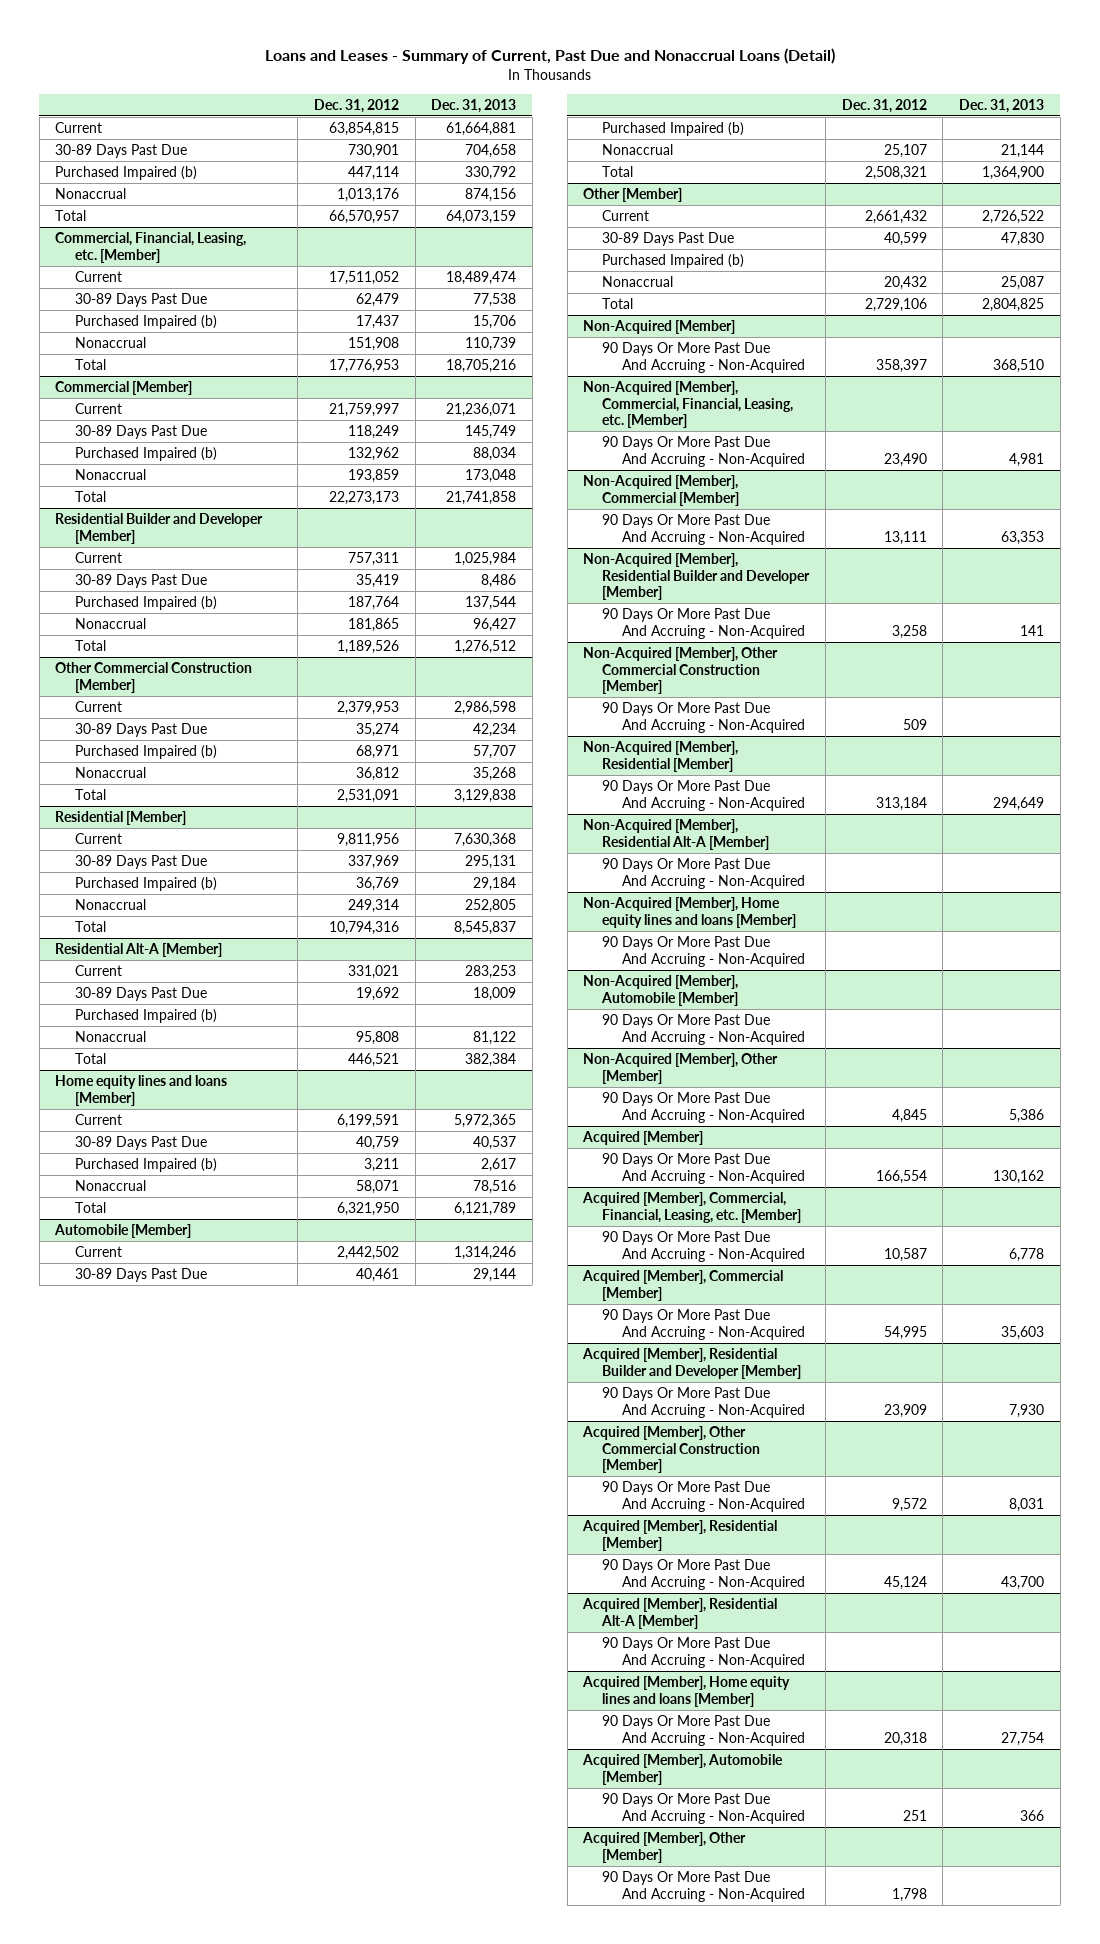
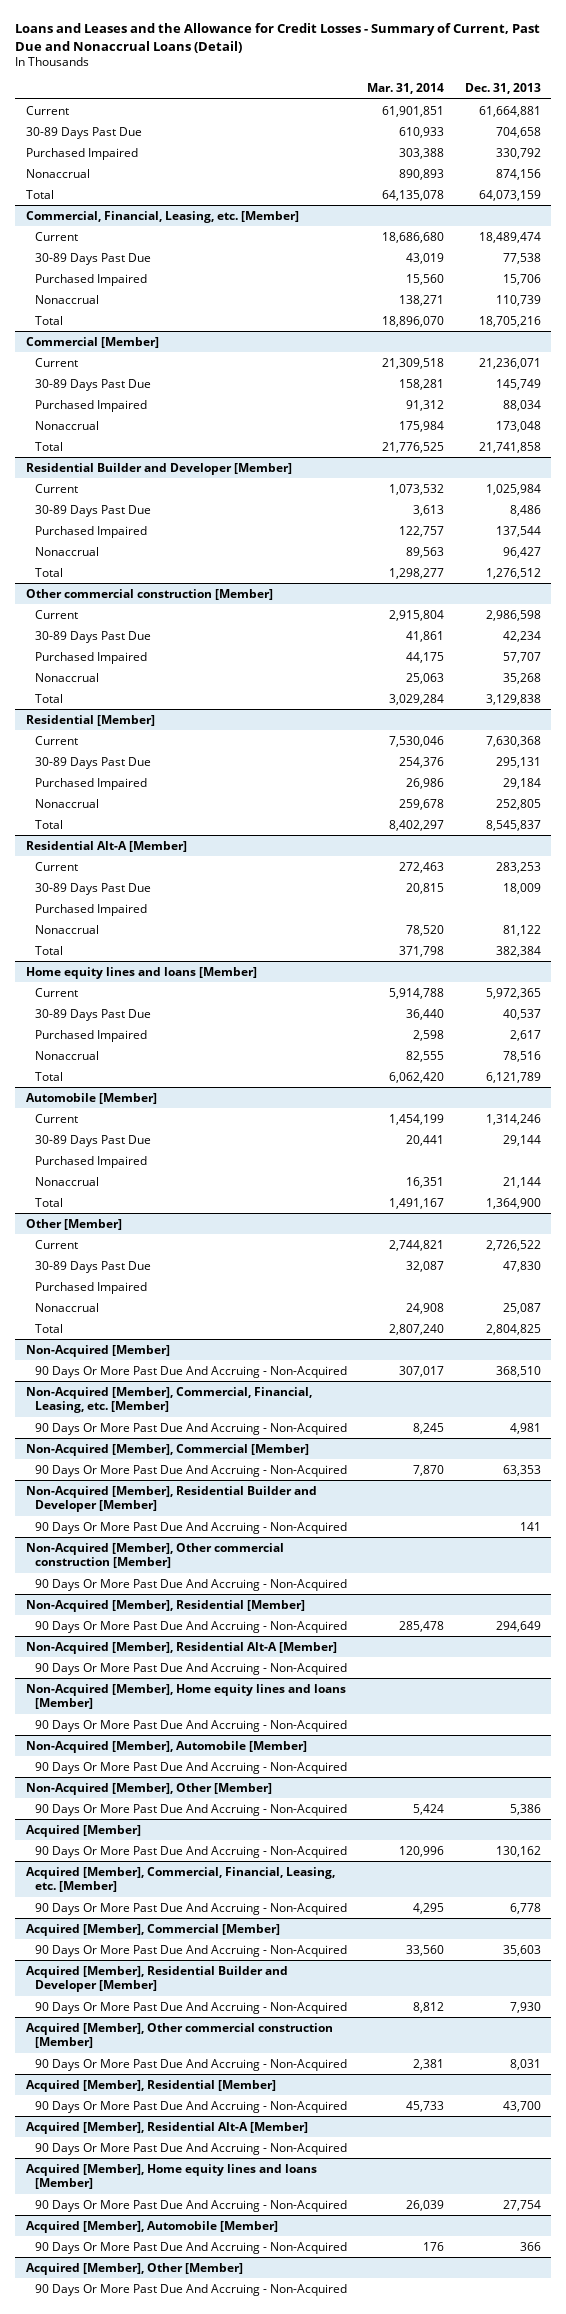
- Loans and Leases - Summary of Current, Past Due and Nonaccrual Loans (Detail)
+ Loans and Leases and the Allowance for Credit Losses - Summary of Current, Past Due and Nonaccrual Loans (Detail)
- | Dec. 31, 2012 | Dec. 31, 2013
+ | Mar. 31, 2014 | Dec. 31, 2013
- Purchased Impaired (b) | 447,114 | 330,792
+ Purchased Impaired | 303,388 | 330,792
@ Commercial, Financial, Leasing, etc. [Member]
- Purchased Impaired (b) | 17,437 | 15,706
+ Purchased Impaired | 15,560 | 15,706
@ Commercial [Member]
- Purchased Impaired (b) | 132,962 | 88,034
+ Purchased Impaired | 91,312 | 88,034
@ Residential Builder and Developer [Member]
- Purchased Impaired (b) | 187,764 | 137,544
+ Purchased Impaired | 122,757 | 137,544
- Other Commercial Construction [Member]
+ Other commercial construction [Member]
- Purchased Impaired (b) | 68,971 | 57,707
+ Purchased Impaired | 44,175 | 57,707
@ Residential [Member]
- Purchased Impaired (b) | 36,769 | 29,184
+ Purchased Impaired | 26,986 | 29,184
@ Residential Alt-A [Member]
- Purchased Impaired (b)
+ Purchased Impaired
@ Home equity lines and loans [Member]
- Purchased Impaired (b) | 3,211 | 2,617
+ Purchased Impaired | 2,598 | 2,617
@ Automobile [Member]
- Purchased Impaired (b)
+ Purchased Impaired
@ Other [Member]
- Purchased Impaired (b)
+ Purchased Impaired
- Non-Acquired [Member], Other Commercial Construction [Member]
+ Non-Acquired [Member], Other commercial construction [Member]
- Acquired [Member], Other Commercial Construction [Member]
+ Acquired [Member], Other commercial construction [Member]

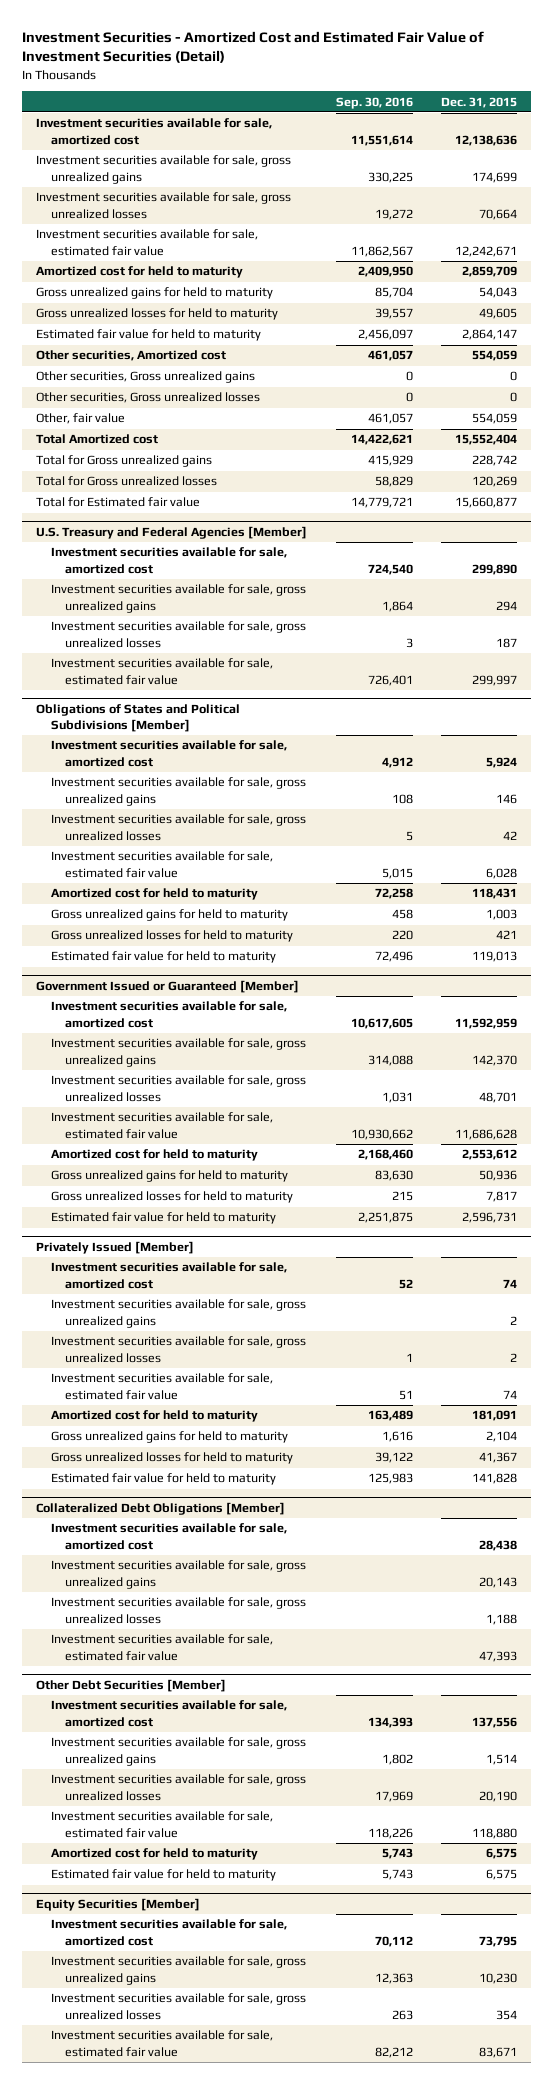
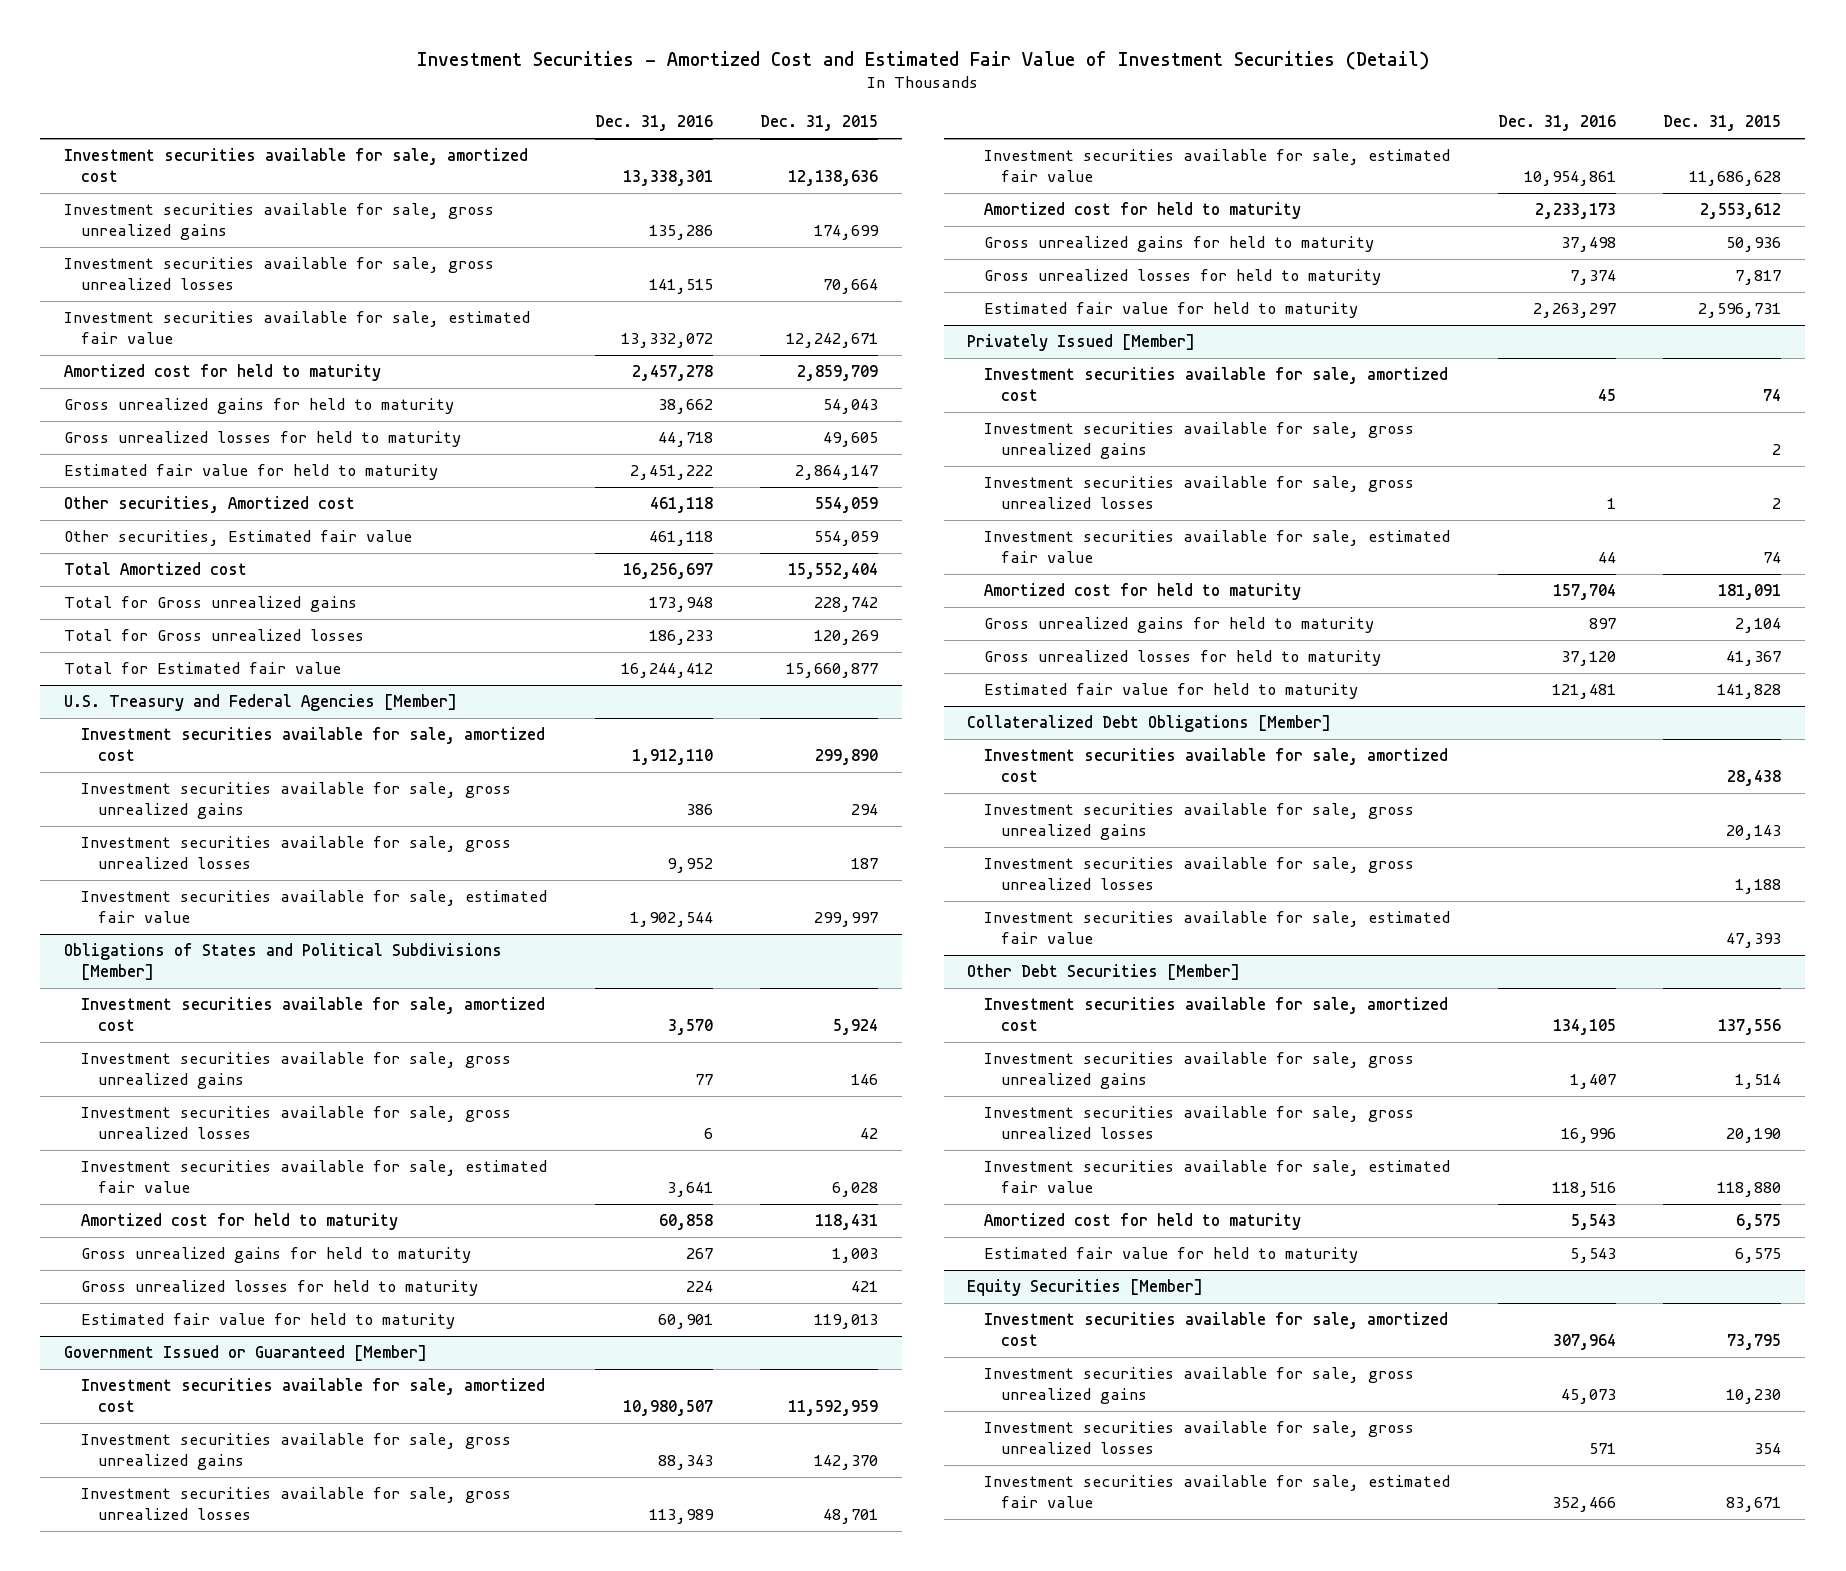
- | Sep. 30, 2016 | Dec. 31, 2015
+ | Dec. 31, 2016 | Dec. 31, 2015
- Other securities, Gross unrealized gains | 0 | 0
- Other securities, Gross unrealized losses | 0 | 0
- Other, fair value | 461,057 | 554,059
+ Other securities, Estimated fair value | 461,118 | 554,059

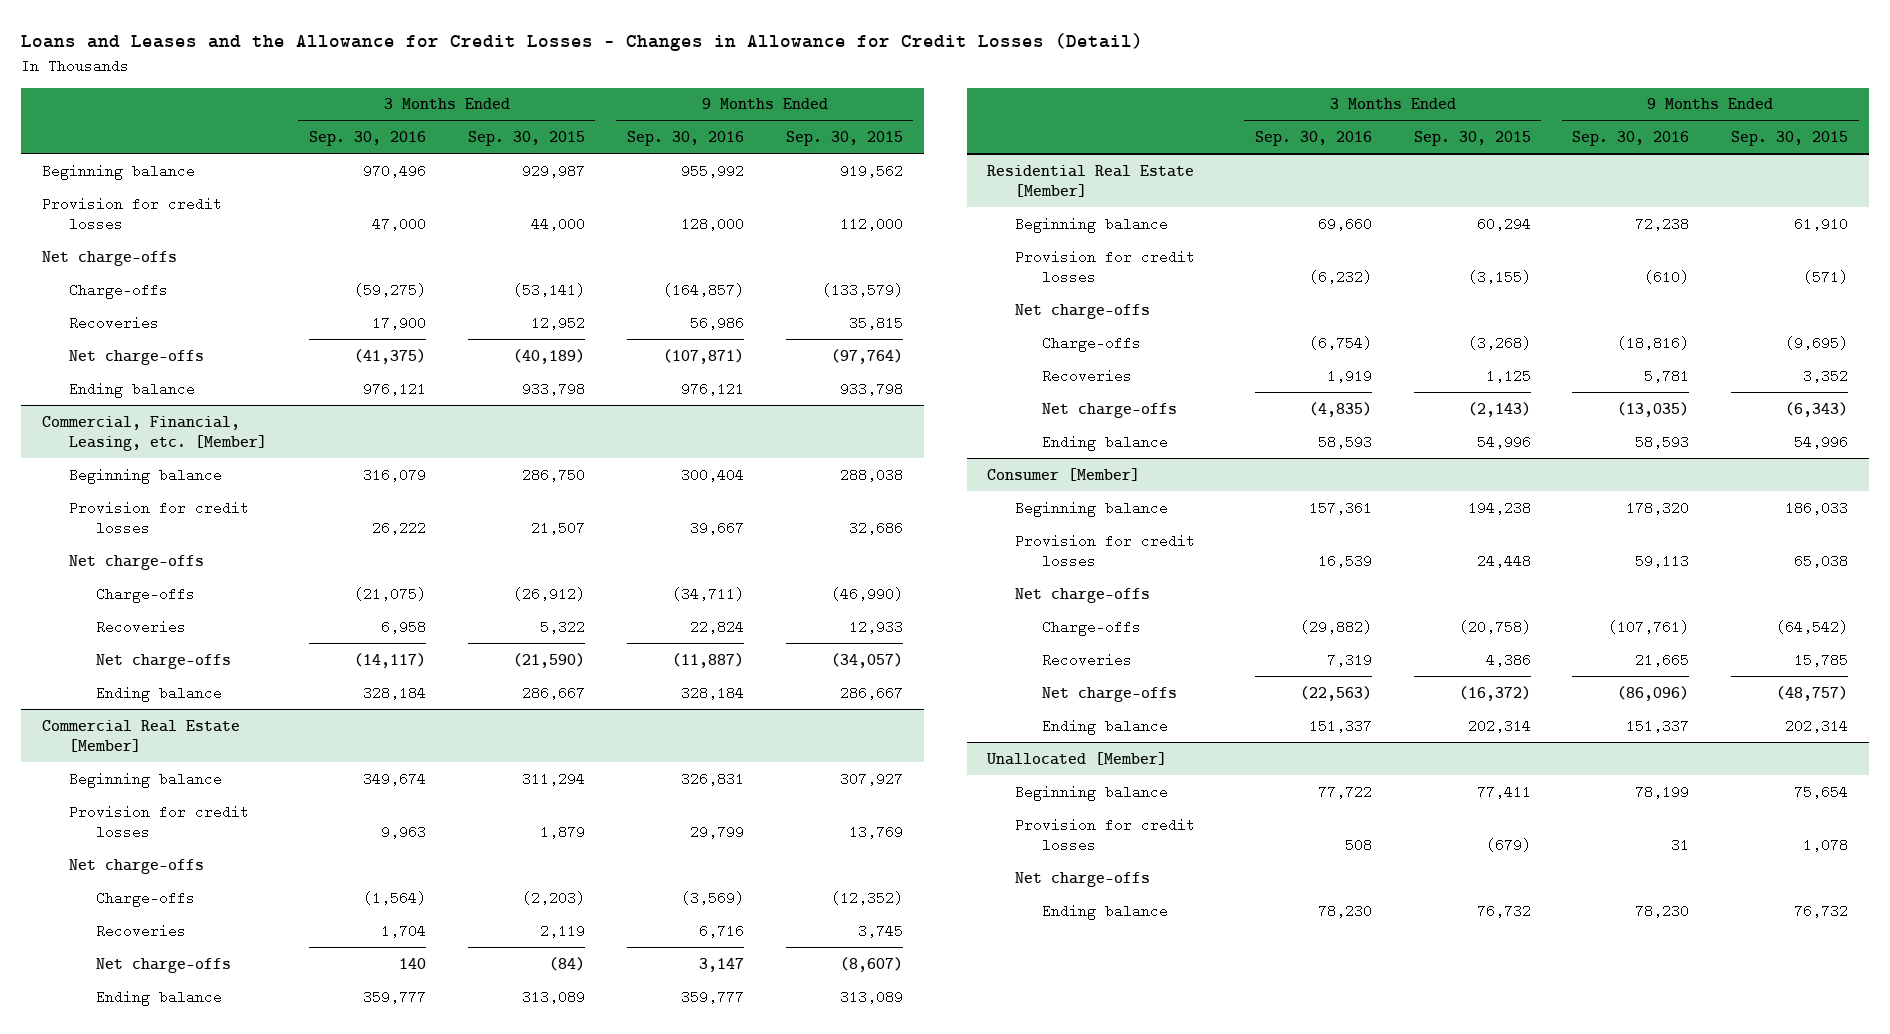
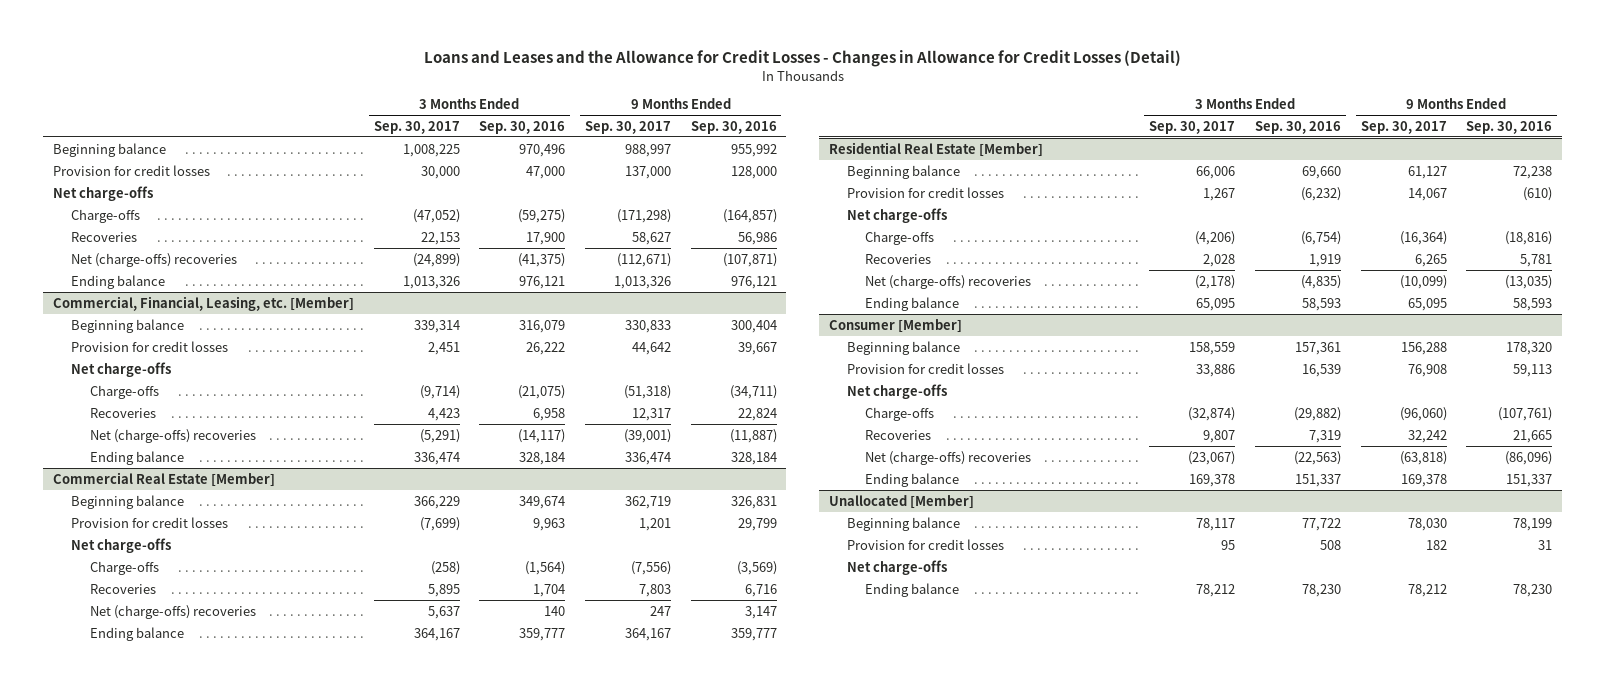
- | 3 Months Ended Sep. 30, 2016 | 3 Months Ended Sep. 30, 2015 | 9 Months Ended Sep. 30, 2016 | 9 Months Ended Sep. 30, 2015
+ | 3 Months Ended Sep. 30, 2017 | 3 Months Ended Sep. 30, 2016 | 9 Months Ended Sep. 30, 2017 | 9 Months Ended Sep. 30, 2016
- Net charge-offs | (41,375) | (40,189) | (107,871) | (97,764)
+ Net (charge-offs) recoveries | (24,899) | (41,375) | (112,671) | (107,871)
@ Commercial, Financial, Leasing, etc. [Member]
- Net charge-offs | (14,117) | (21,590) | (11,887) | (34,057)
+ Net (charge-offs) recoveries | (5,291) | (14,117) | (39,001) | (11,887)
@ Commercial Real Estate [Member]
- Net charge-offs | 140 | (84) | 3,147 | (8,607)
+ Net (charge-offs) recoveries | 5,637 | 140 | 247 | 3,147
@ Residential Real Estate [Member]
- Net charge-offs | (4,835) | (2,143) | (13,035) | (6,343)
+ Net (charge-offs) recoveries | (2,178) | (4,835) | (10,099) | (13,035)
@ Consumer [Member]
- Net charge-offs | (22,563) | (16,372) | (86,096) | (48,757)
+ Net (charge-offs) recoveries | (23,067) | (22,563) | (63,818) | (86,096)

